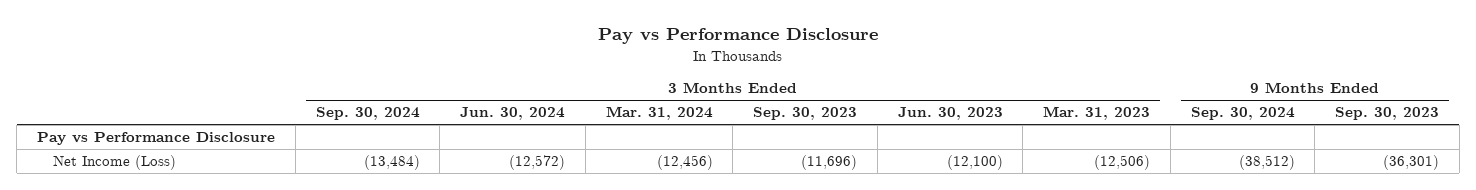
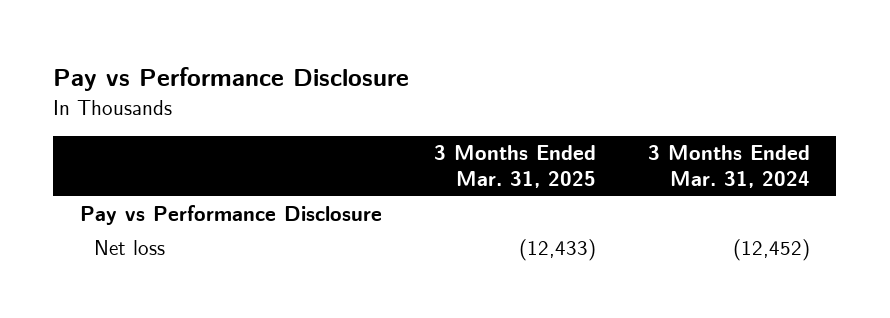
- | 3 Months Ended Sep. 30, 2024 | 3 Months Ended Jun. 30, 2024 | 3 Months Ended Mar. 31, 2024 | 3 Months Ended Sep. 30, 2023 | 3 Months Ended Jun. 30, 2023 | 3 Months Ended Mar. 31, 2023 | 9 Months Ended Sep. 30, 2024 | 9 Months Ended Sep. 30, 2023
+ | 3 Months Ended Mar. 31, 2025 | 3 Months Ended Mar. 31, 2024
- Net Income (Loss) | (13,484) | (12,572) | (12,456) | (11,696) | (12,100) | (12,506) | (38,512) | (36,301)
+ Net loss | (12,433) | (12,452)

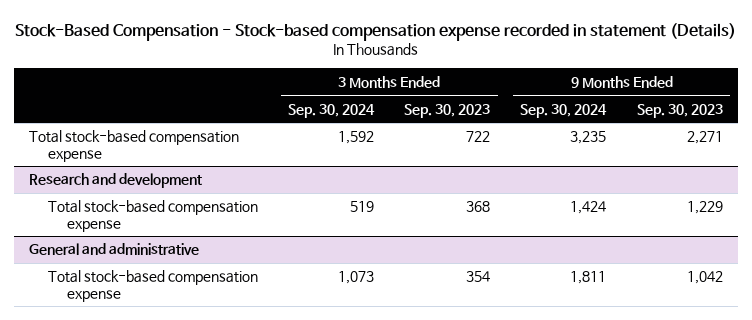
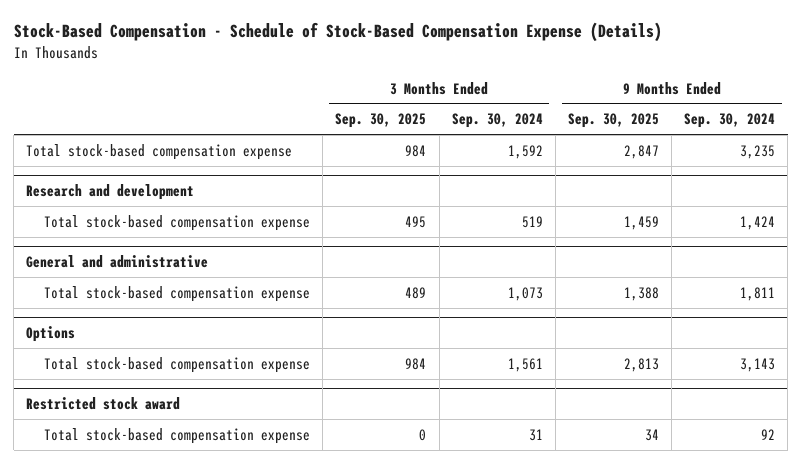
- Stock-Based Compensation - Stock-based compensation expense recorded in statement (Details)
+ Stock-Based Compensation - Schedule of Stock-Based Compensation Expense (Details)
- | 3 Months Ended Sep. 30, 2024 | 3 Months Ended Sep. 30, 2023 | 9 Months Ended Sep. 30, 2024 | 9 Months Ended Sep. 30, 2023
+ | 3 Months Ended Sep. 30, 2025 | 3 Months Ended Sep. 30, 2024 | 9 Months Ended Sep. 30, 2025 | 9 Months Ended Sep. 30, 2024
+ Options
+ Total stock-based compensation expense | 984 | 1,561 | 2,813 | 3,143
+ Restricted stock award
+ Total stock-based compensation expense | 0 | 31 | 34 | 92

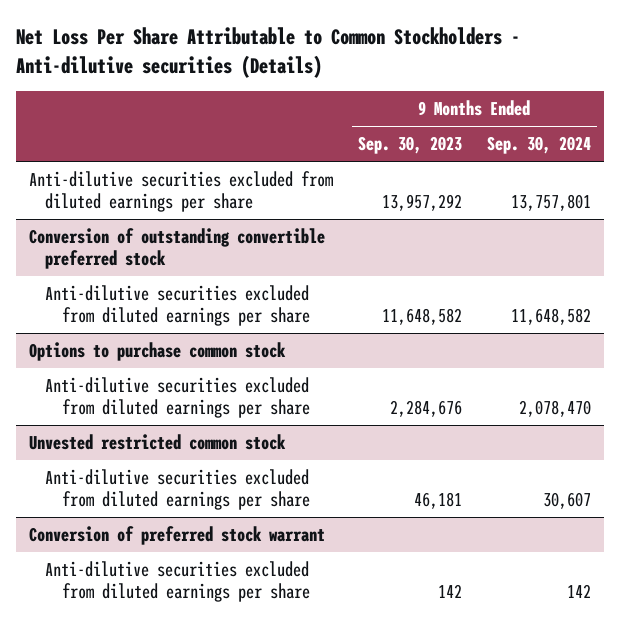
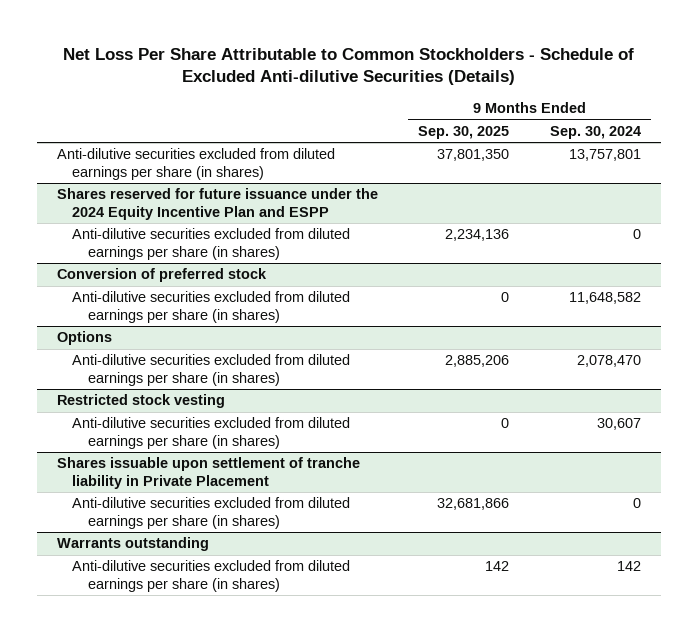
- Net Loss Per Share Attributable to Common Stockholders - Anti-dilutive securities (Details)
+ Net Loss Per Share Attributable to Common Stockholders - Schedule of Excluded Anti-dilutive Securities (Details)
- | 9 Months Ended Sep. 30, 2023 | 9 Months Ended Sep. 30, 2024
+ | 9 Months Ended Sep. 30, 2025 | 9 Months Ended Sep. 30, 2024
- Anti-dilutive securities excluded from diluted earnings per share | 13,957,292 | 13,757,801
- Conversion of outstanding convertible preferred stock
- Anti-dilutive securities excluded from diluted earnings per share | 11,648,582 | 11,648,582
- Options to purchase common stock
- Anti-dilutive securities excluded from diluted earnings per share | 2,284,676 | 2,078,470
- Unvested restricted common stock
- Anti-dilutive securities excluded from diluted earnings per share | 46,181 | 30,607
- Conversion of preferred stock warrant
- Anti-dilutive securities excluded from diluted earnings per share | 142 | 142
+ Anti-dilutive securities excluded from diluted earnings per share (in shares) | 37,801,350 | 13,757,801
+ Shares reserved for future issuance under the 2024 Equity Incentive Plan and ESPP
+ Anti-dilutive securities excluded from diluted earnings per share (in shares) | 2,234,136 | 0
+ Conversion of preferred stock
+ Anti-dilutive securities excluded from diluted earnings per share (in shares) | 0 | 11,648,582
+ Options
+ Anti-dilutive securities excluded from diluted earnings per share (in shares) | 2,885,206 | 2,078,470
+ Restricted stock vesting
+ Anti-dilutive securities excluded from diluted earnings per share (in shares) | 0 | 30,607
+ Shares issuable upon settlement of tranche liability in Private Placement
+ Anti-dilutive securities excluded from diluted earnings per share (in shares) | 32,681,866 | 0
+ Warrants outstanding
+ Anti-dilutive securities excluded from diluted earnings per share (in shares) | 142 | 142

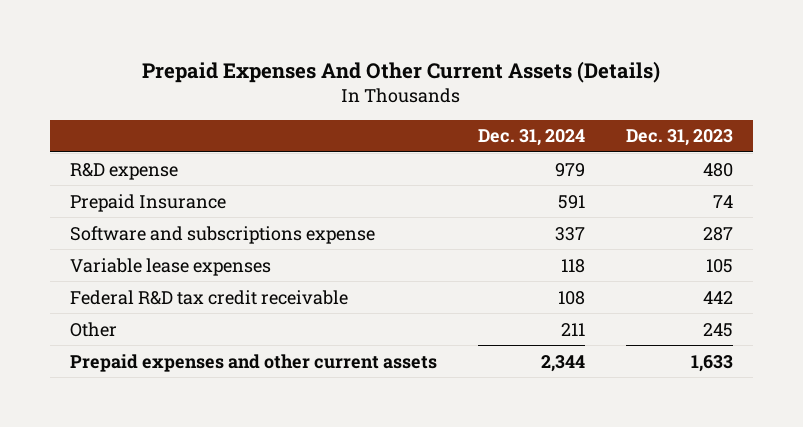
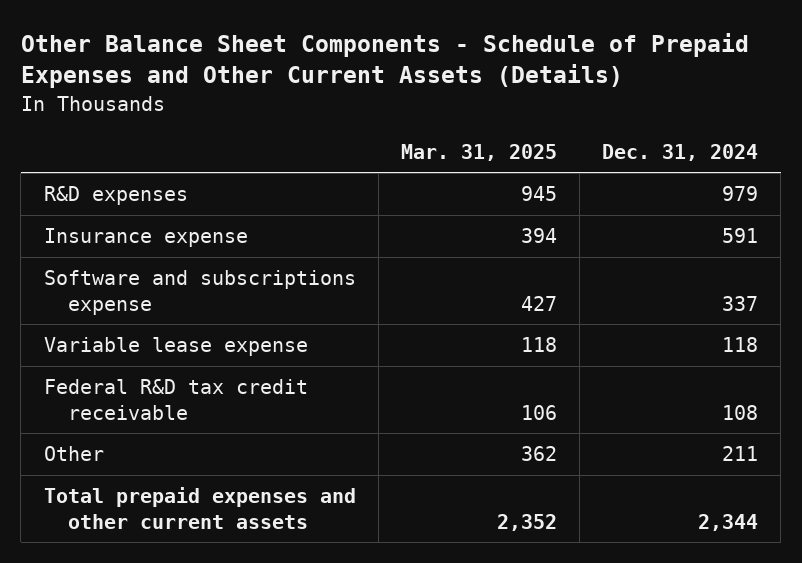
- Prepaid Expenses And Other Current Assets (Details)
+ Other Balance Sheet Components - Schedule of Prepaid Expenses and Other Current Assets (Details)
- | Dec. 31, 2024 | Dec. 31, 2023
+ | Mar. 31, 2025 | Dec. 31, 2024
- R&D expense | 979 | 480
- Prepaid Insurance | 591 | 74
+ R&D expenses | 945 | 979
+ Insurance expense | 394 | 591
- Variable lease expenses | 118 | 105
+ Variable lease expense | 118 | 118
- Prepaid expenses and other current assets | 2,344 | 1,633
+ Total prepaid expenses and other current assets | 2,352 | 2,344

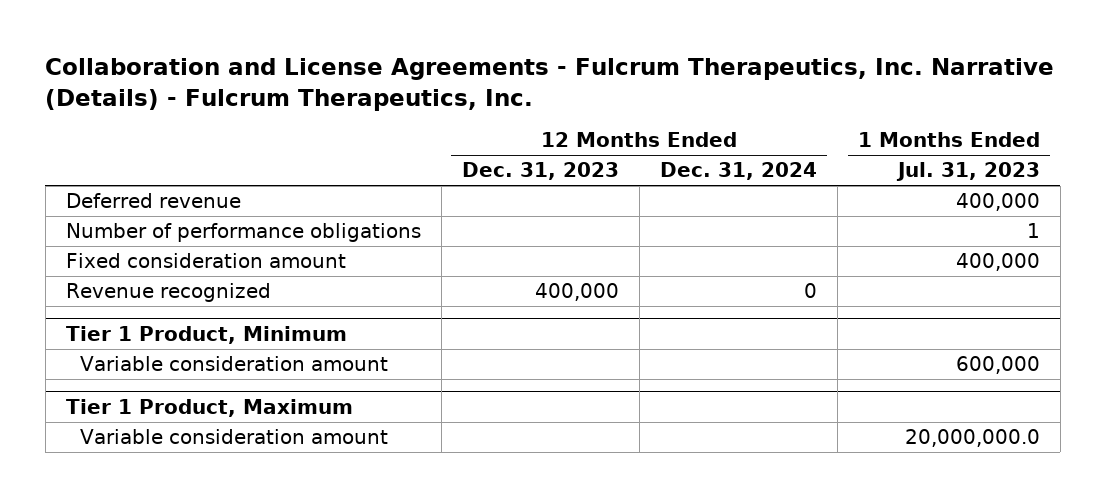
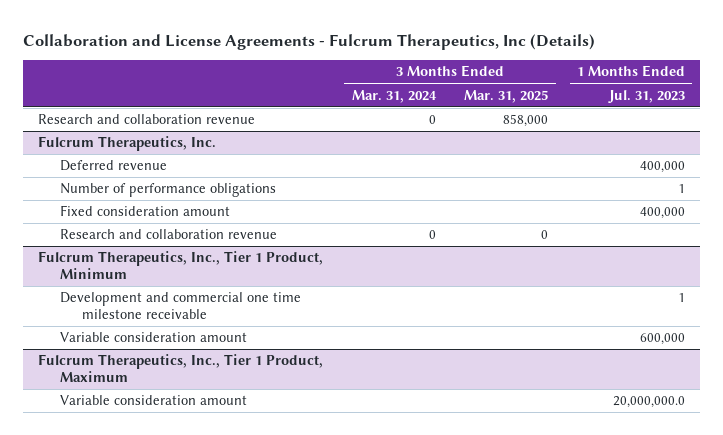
- Collaboration and License Agreements - Fulcrum Therapeutics, Inc. Narrative (Details) - Fulcrum Therapeutics, Inc.
+ Collaboration and License Agreements - Fulcrum Therapeutics, Inc (Details)
- | 12 Months Ended Dec. 31, 2023 | 12 Months Ended Dec. 31, 2024 | 1 Months Ended Jul. 31, 2023
+ | 3 Months Ended Mar. 31, 2024 | 3 Months Ended Mar. 31, 2025 | 1 Months Ended Jul. 31, 2023
+ Research and collaboration revenue | 0 | 858,000 |
+ Fulcrum Therapeutics, Inc.
- Revenue recognized | 400,000 | 0 |
- Tier 1 Product, Minimum
+ Research and collaboration revenue | 0 | 0 |
+ Fulcrum Therapeutics, Inc., Tier 1 Product, Minimum
+ Development and commercial one time milestone receivable | | | 1
- Tier 1 Product, Maximum
+ Fulcrum Therapeutics, Inc., Tier 1 Product, Maximum

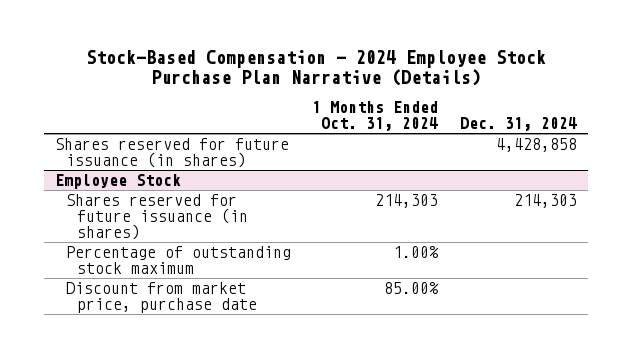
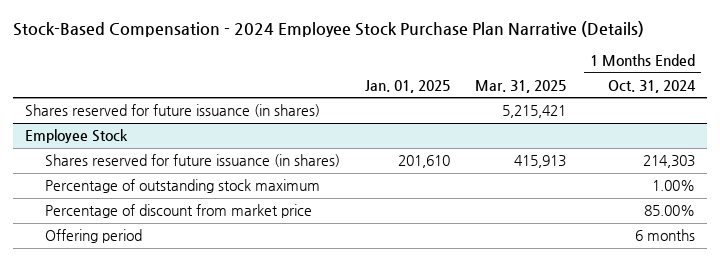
- | 1 Months Ended Oct. 31, 2024 | Dec. 31, 2024
+ | Jan. 01, 2025 | Mar. 31, 2025 | 1 Months Ended Oct. 31, 2024
@ Employee Stock
- Discount from market price, purchase date | 85.00% |
+ Percentage of discount from market price | | | 85.00%
+ Offering period | | | 6 months

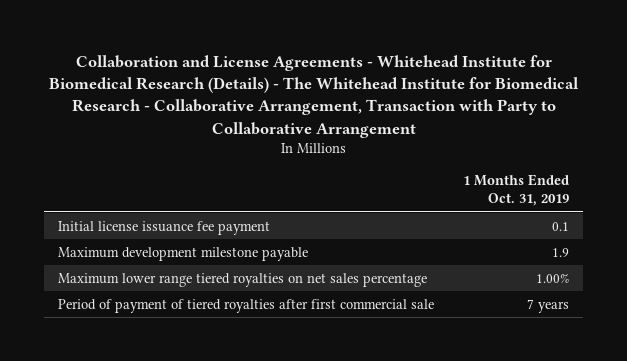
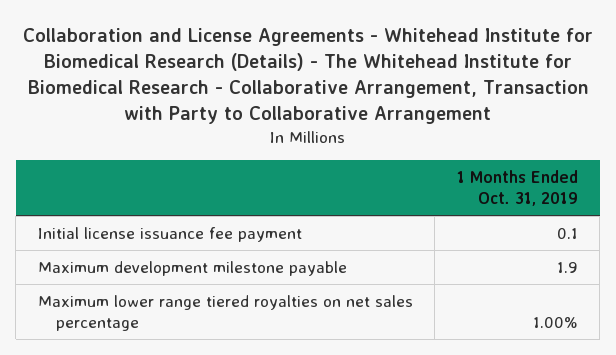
- Period of payment of tiered royalties after first commercial sale | 7 years

